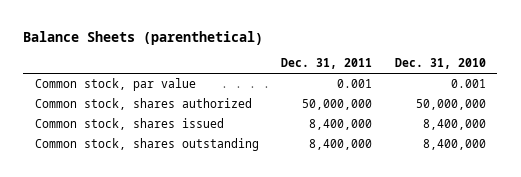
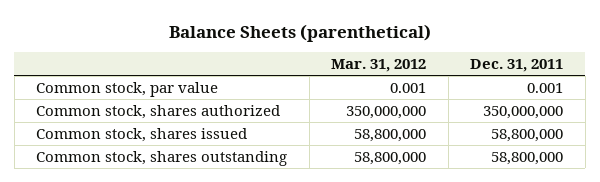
- | Dec. 31, 2011 | Dec. 31, 2010
+ | Mar. 31, 2012 | Dec. 31, 2011
- Common stock, shares authorized | 50,000,000 | 50,000,000
- Common stock, shares issued | 8,400,000 | 8,400,000
- Common stock, shares outstanding | 8,400,000 | 8,400,000
+ Common stock, shares authorized | 350,000,000 | 350,000,000
+ Common stock, shares issued | 58,800,000 | 58,800,000
+ Common stock, shares outstanding | 58,800,000 | 58,800,000

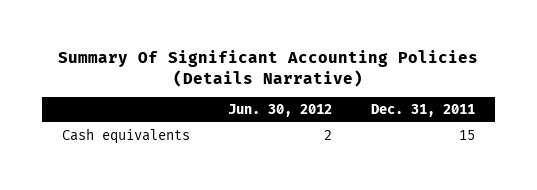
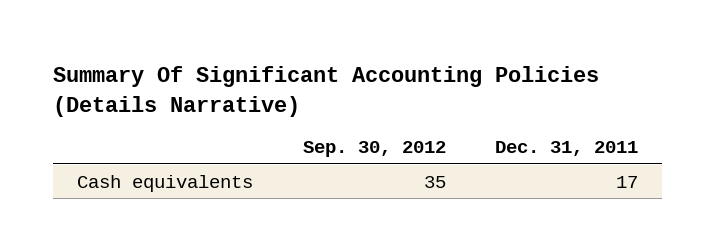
- | Jun. 30, 2012 | Dec. 31, 2011
+ | Sep. 30, 2012 | Dec. 31, 2011
- Cash equivalents | 2 | 15
+ Cash equivalents | 35 | 17

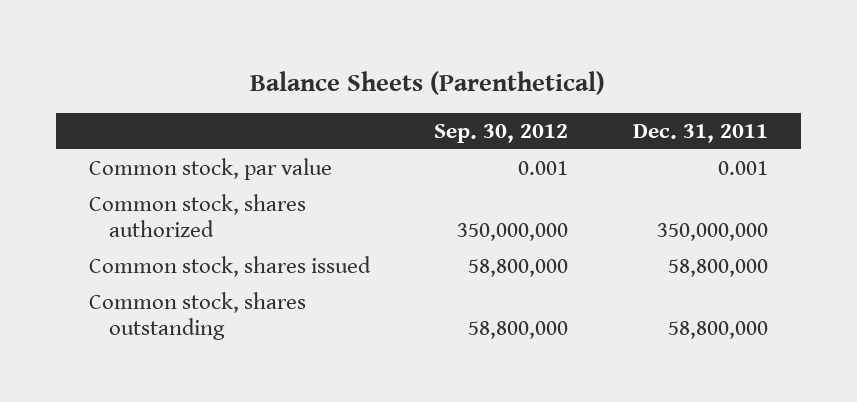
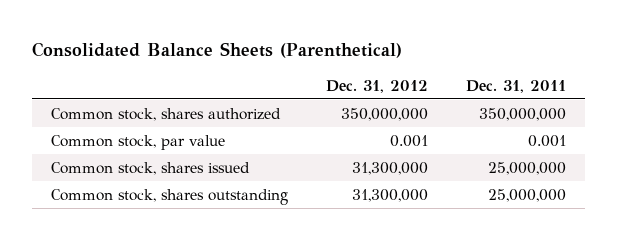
- Balance Sheets (Parenthetical)
+ Consolidated Balance Sheets (Parenthetical)
- | Sep. 30, 2012 | Dec. 31, 2011
+ | Dec. 31, 2012 | Dec. 31, 2011
- Common stock, shares issued | 58,800,000 | 58,800,000
- Common stock, shares outstanding | 58,800,000 | 58,800,000
moved down: Common stock, par value | 0.001 | 0.001
+ Common stock, shares issued | 31,300,000 | 25,000,000
+ Common stock, shares outstanding | 31,300,000 | 25,000,000

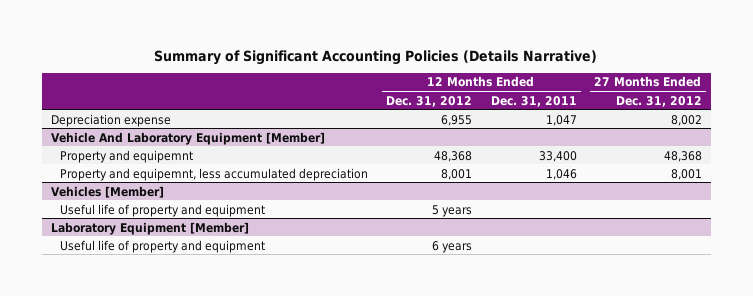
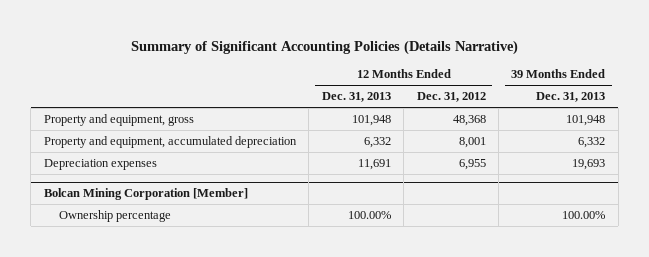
- | 12 Months Ended Dec. 31, 2012 | 12 Months Ended Dec. 31, 2011 | 27 Months Ended Dec. 31, 2012
+ | 12 Months Ended Dec. 31, 2013 | 12 Months Ended Dec. 31, 2012 | 39 Months Ended Dec. 31, 2013
- Depreciation expense | 6,955 | 1,047 | 8,002
- Vehicle And Laboratory Equipment [Member]
- Property and equipemnt | 48,368 | 33,400 | 48,368
- Property and equipemnt, less accumulated depreciation | 8,001 | 1,046 | 8,001
- Vehicles [Member]
- Useful life of property and equipment | 5 years | |
- Laboratory Equipment [Member]
- Useful life of property and equipment | 6 years | |
+ Property and equipment, gross | 101,948 | 48,368 | 101,948
+ Property and equipment, accumulated depreciation | 6,332 | 8,001 | 6,332
+ Depreciation expenses | 11,691 | 6,955 | 19,693
+ Bolcan Mining Corporation [Member]
+ Ownership percentage | 100.00% | | 100.00%

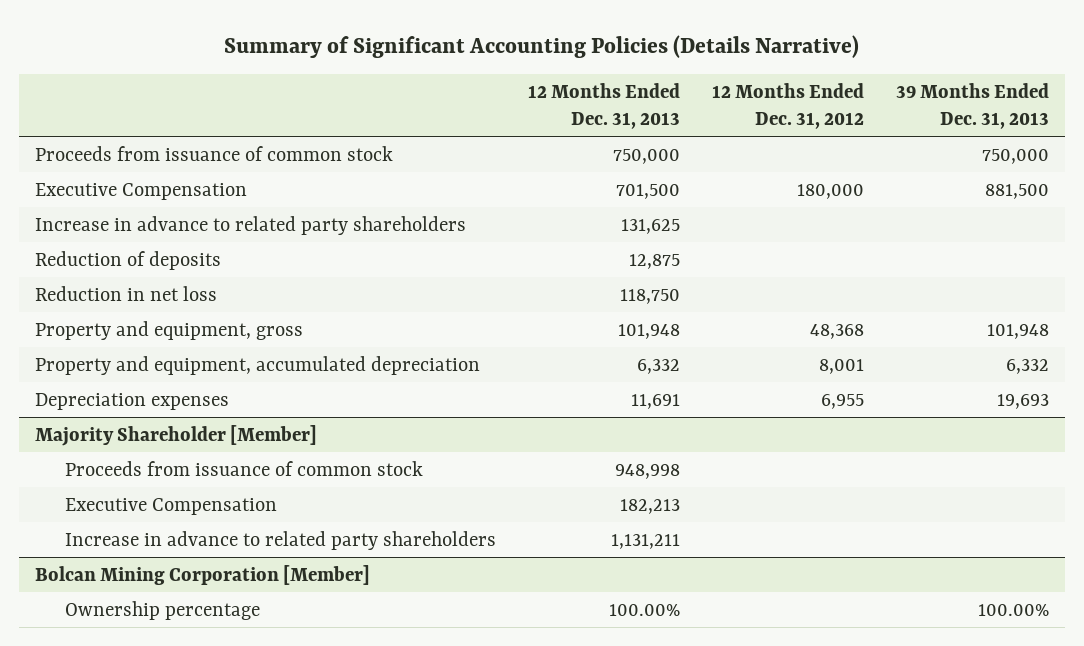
+ Proceeds from issuance of common stock | 750,000 | | 750,000
+ Executive Compensation | 701,500 | 180,000 | 881,500
+ Increase in advance to related party shareholders | 131,625 | |
+ Reduction of deposits | 12,875 | |
+ Reduction in net loss | 118,750 | |
+ Majority Shareholder [Member]
+ Proceeds from issuance of common stock | 948,998 | |
+ Executive Compensation | 182,213 | |
+ Increase in advance to related party shareholders | 1,131,211 | |

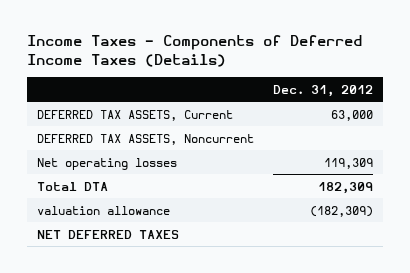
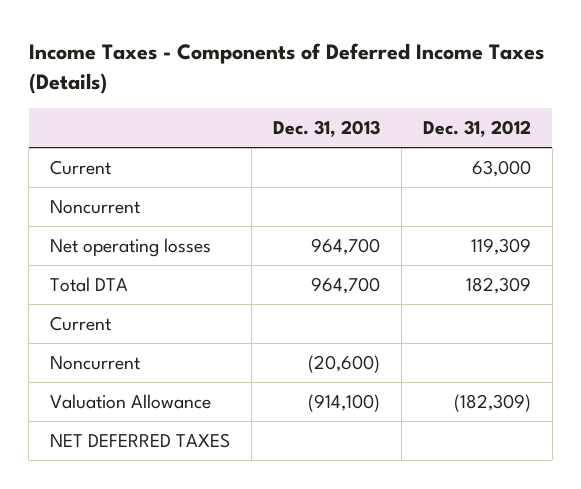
- | Dec. 31, 2012
+ | Dec. 31, 2013 | Dec. 31, 2012
- DEFERRED TAX ASSETS, Current | 63,000
- DEFERRED TAX ASSETS, Noncurrent
+ Current | | 63,000
+ Noncurrent
- valuation allowance | (182,309)
+ Current
+ Noncurrent | (20,600) |
+ Valuation Allowance | (914,100) | (182,309)

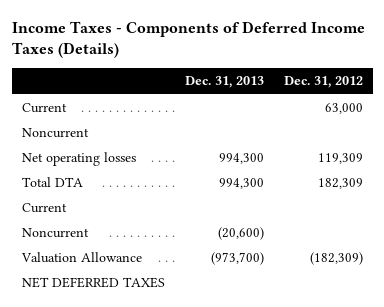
- Net operating losses | 964,700 | 119,309
- Total DTA | 964,700 | 182,309
+ Net operating losses | 994,300 | 119,309
+ Total DTA | 994,300 | 182,309
- Valuation Allowance | (914,100) | (182,309)
+ Valuation Allowance | (973,700) | (182,309)

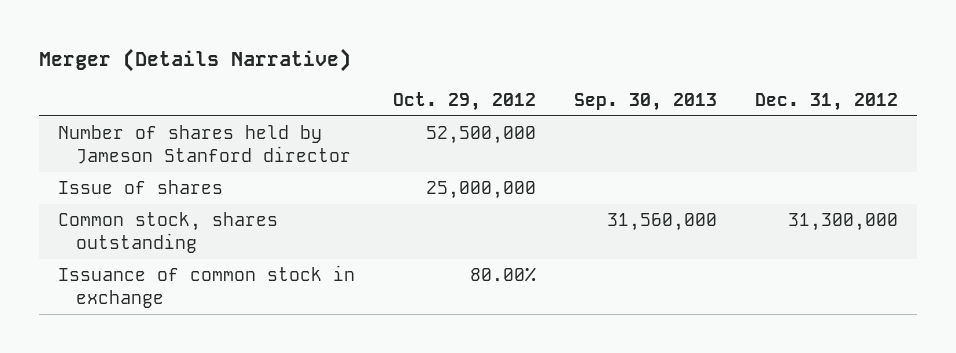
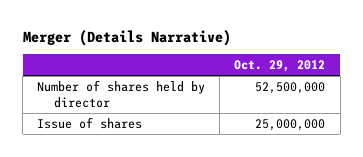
- | Oct. 29, 2012 | Sep. 30, 2013 | Dec. 31, 2012
+ | Oct. 29, 2012
- Number of shares held by Jameson Stanford director | 52,500,000 | |
+ Number of shares held by director | 52,500,000
- Common stock, shares outstanding | | 31,560,000 | 31,300,000
- Issuance of common stock in exchange | 80.00% | |

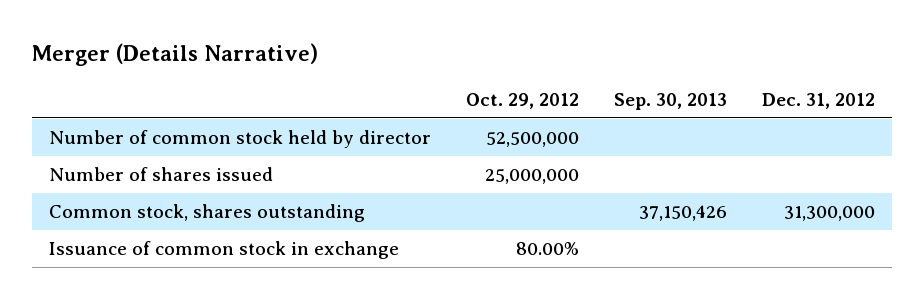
- | Oct. 29, 2012
+ | Oct. 29, 2012 | Sep. 30, 2013 | Dec. 31, 2012
- Number of shares held by director | 52,500,000
- Issue of shares | 25,000,000
+ Number of common stock held by director | 52,500,000 | |
+ Number of shares issued | 25,000,000 | |
+ Common stock, shares outstanding | | 37,150,426 | 31,300,000
+ Issuance of common stock in exchange | 80.00% | |

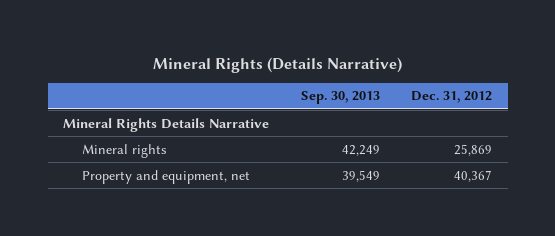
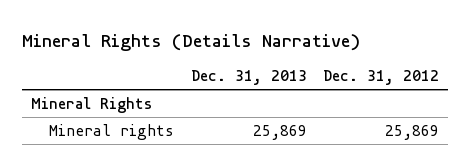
- | Sep. 30, 2013 | Dec. 31, 2012
+ | Dec. 31, 2013 | Dec. 31, 2012
- Mineral Rights Details Narrative
+ Mineral Rights
- Property and equipment, net | 39,549 | 40,367

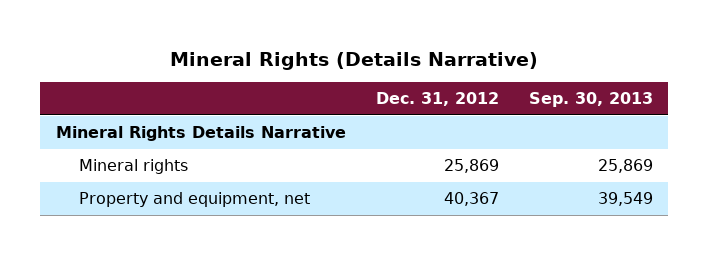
- | Dec. 31, 2013 | Dec. 31, 2012
+ | Dec. 31, 2012 | Sep. 30, 2013
- Mineral Rights
+ Mineral Rights Details Narrative
+ Property and equipment, net | 40,367 | 39,549

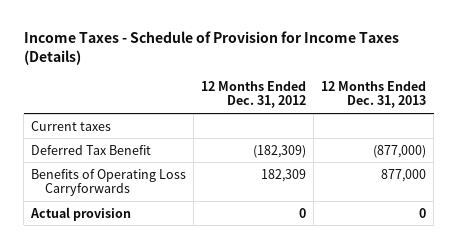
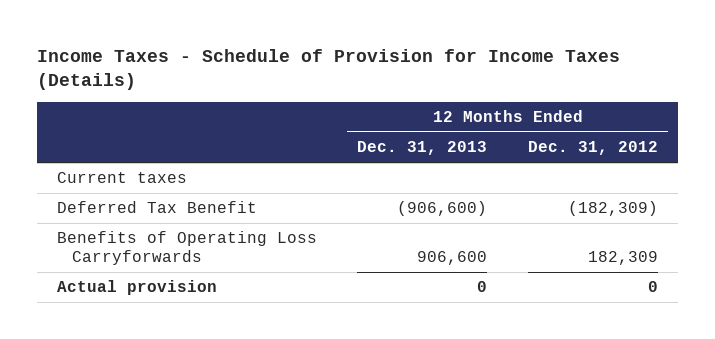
- | 12 Months Ended Dec. 31, 2012 | 12 Months Ended Dec. 31, 2013
+ | 12 Months Ended Dec. 31, 2013 | 12 Months Ended Dec. 31, 2012
- Deferred Tax Benefit | (182,309) | (877,000)
- Benefits of Operating Loss Carryforwards | 182,309 | 877,000
+ Deferred Tax Benefit | (906,600) | (182,309)
+ Benefits of Operating Loss Carryforwards | 906,600 | 182,309

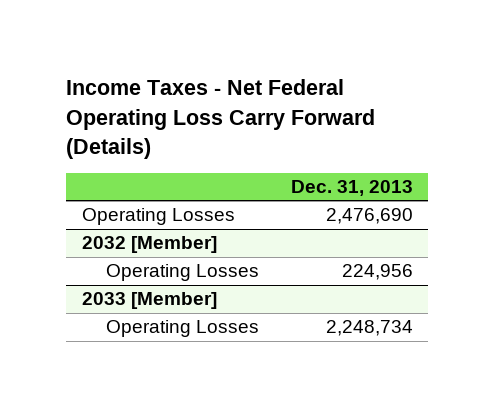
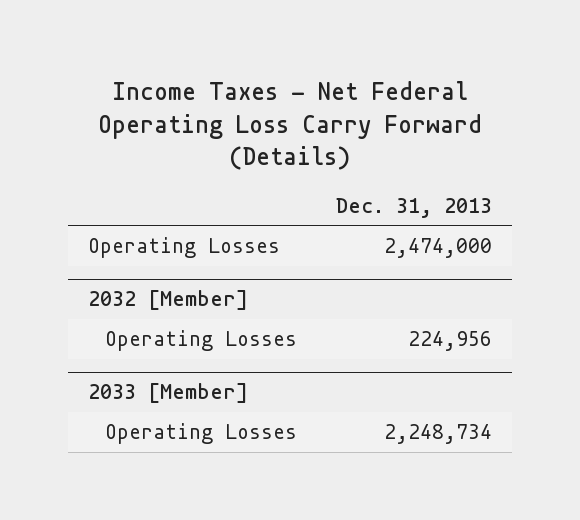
- Operating Losses | 2,476,690
+ Operating Losses | 2,474,000

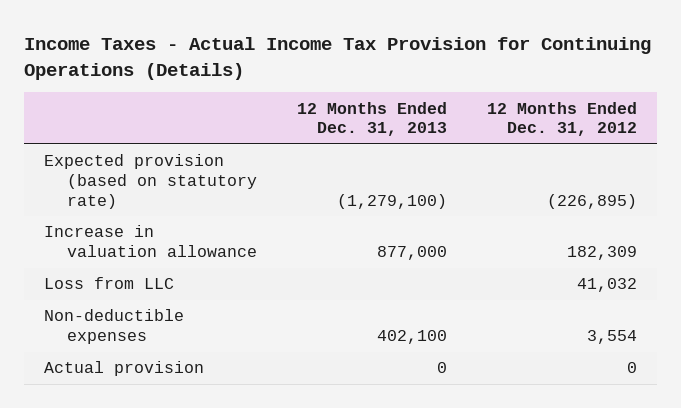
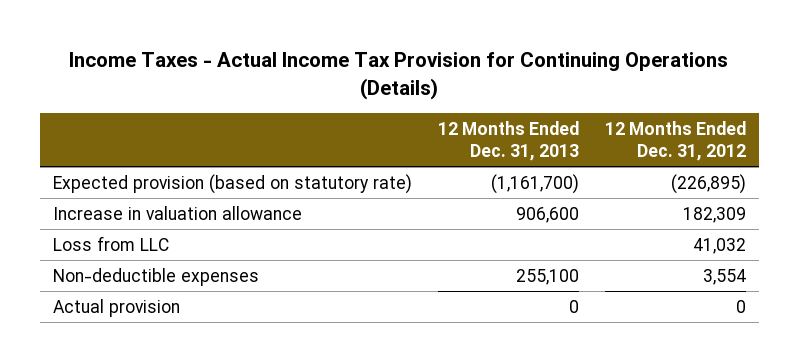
- Expected provision (based on statutory rate) | (1,279,100) | (226,895)
- Increase in valuation allowance | 877,000 | 182,309
+ Expected provision (based on statutory rate) | (1,161,700) | (226,895)
+ Increase in valuation allowance | 906,600 | 182,309
- Non-deductible expenses | 402,100 | 3,554
+ Non-deductible expenses | 255,100 | 3,554

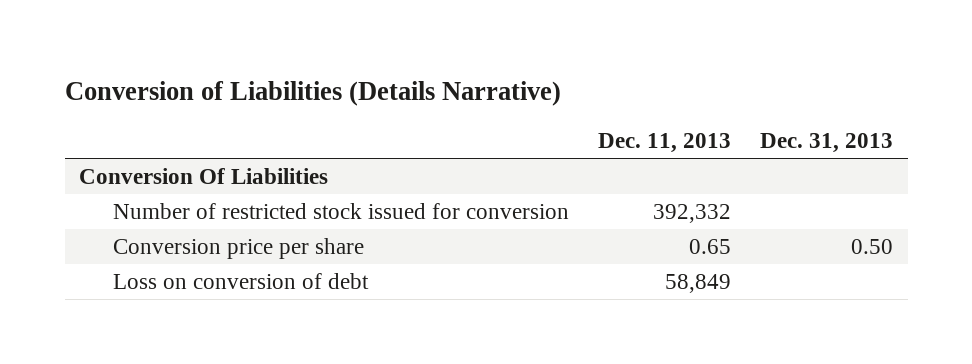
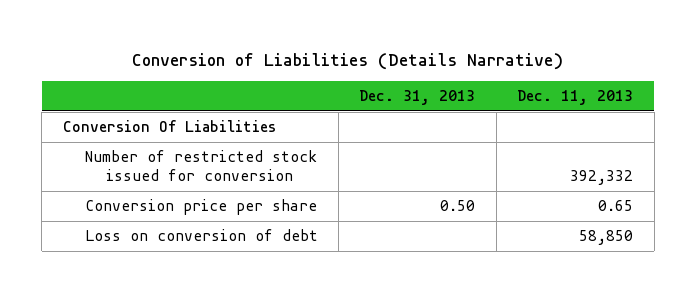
- | Dec. 11, 2013 | Dec. 31, 2013
+ | Dec. 31, 2013 | Dec. 11, 2013
- Loss on conversion of debt | 58,849 |
+ Loss on conversion of debt | | 58,850

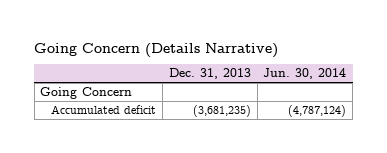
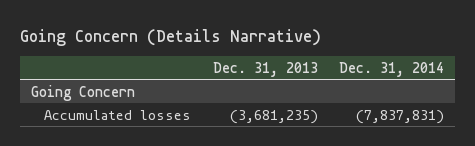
- | Dec. 31, 2013 | Jun. 30, 2014
+ | Dec. 31, 2013 | Dec. 31, 2014
- Accumulated deficit | (3,681,235) | (4,787,124)
+ Accumulated losses | (3,681,235) | (7,837,831)

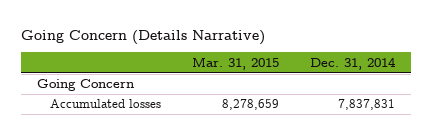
- | Dec. 31, 2013 | Dec. 31, 2014
+ | Mar. 31, 2015 | Dec. 31, 2014
- Accumulated losses | (3,681,235) | (7,837,831)
+ Accumulated losses | 8,278,659 | 7,837,831

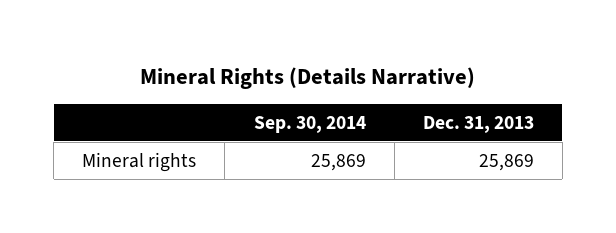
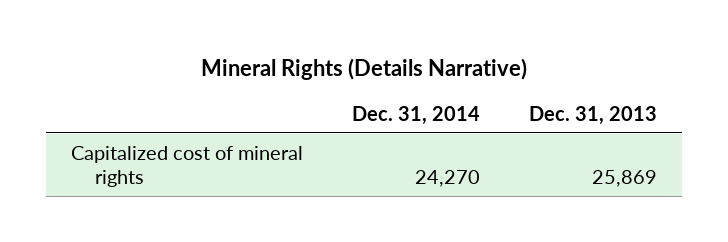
- | Sep. 30, 2014 | Dec. 31, 2013
+ | Dec. 31, 2014 | Dec. 31, 2013
- Mineral rights | 25,869 | 25,869
+ Capitalized cost of mineral rights | 24,270 | 25,869

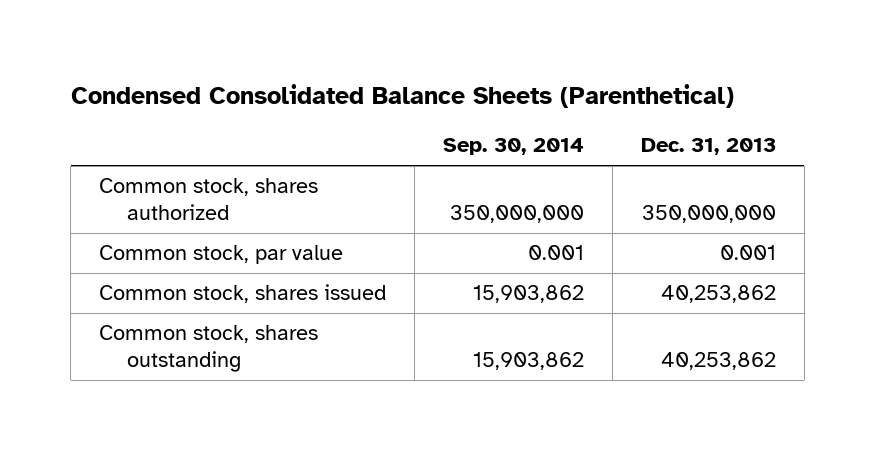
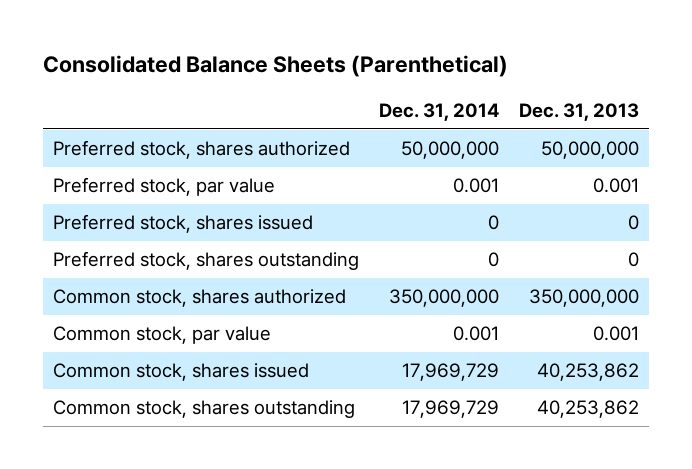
- Condensed Consolidated Balance Sheets (Parenthetical)
+ Consolidated Balance Sheets (Parenthetical)
- | Sep. 30, 2014 | Dec. 31, 2013
+ | Dec. 31, 2014 | Dec. 31, 2013
+ Preferred stock, shares authorized | 50,000,000 | 50,000,000
+ Preferred stock, par value | 0.001 | 0.001
+ Preferred stock, shares issued | 0 | 0
+ Preferred stock, shares outstanding | 0 | 0

